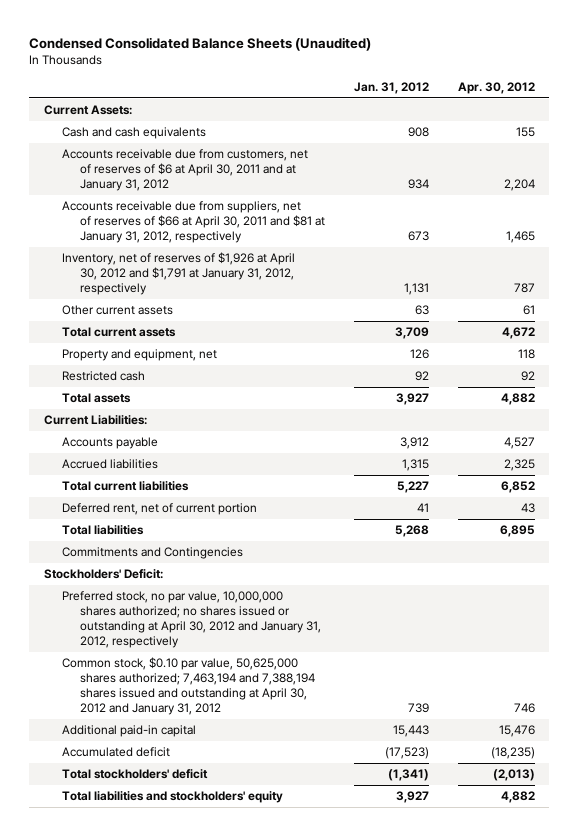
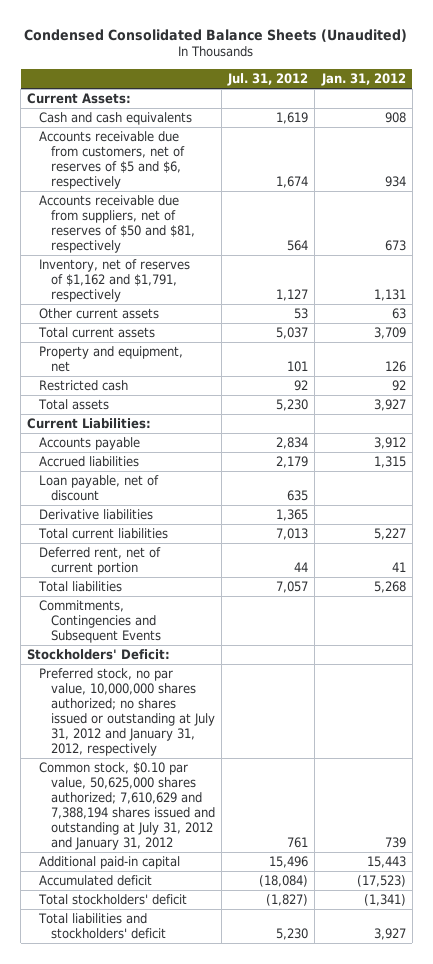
- | Jan. 31, 2012 | Apr. 30, 2012
+ | Jul. 31, 2012 | Jan. 31, 2012
- Accounts receivable due from customers, net of reserves of $6 at April 30, 2011 and at January 31, 2012 | 934 | 2,204
- Accounts receivable due from suppliers, net of reserves of $66 at April 30, 2011 and $81 at January 31, 2012, respectively | 673 | 1,465
- Inventory, net of reserves of $1,926 at April 30, 2012 and $1,791 at January 31, 2012, respectively | 1,131 | 787
+ Accounts receivable due from customers, net of reserves of $5 and $6, respectively | 1,674 | 934
+ Accounts receivable due from suppliers, net of reserves of $50 and $81, respectively | 564 | 673
+ Inventory, net of reserves of $1,162 and $1,791, respectively | 1,127 | 1,131
+ Loan payable, net of discount | 635 |
+ Derivative liabilities | 1,365 |
- Commitments and Contingencies
+ Commitments, Contingencies and Subsequent Events
- Preferred stock, no par value, 10,000,000 shares authorized; no shares issued or outstanding at April 30, 2012 and January 31, 2012, respectively
- Common stock, $0.10 par value, 50,625,000 shares authorized; 7,463,194 and 7,388,194 shares issued and outstanding at April 30, 2012 and January 31, 2012 | 739 | 746
+ Preferred stock, no par value, 10,000,000 shares authorized; no shares issued or outstanding at July 31, 2012 and January 31, 2012, respectively
+ Common stock, $0.10 par value, 50,625,000 shares authorized; 7,610,629 and 7,388,194 shares issued and outstanding at July 31, 2012 and January 31, 2012 | 761 | 739
- Total liabilities and stockholders' equity | 3,927 | 4,882
+ Total liabilities and stockholders' deficit | 5,230 | 3,927

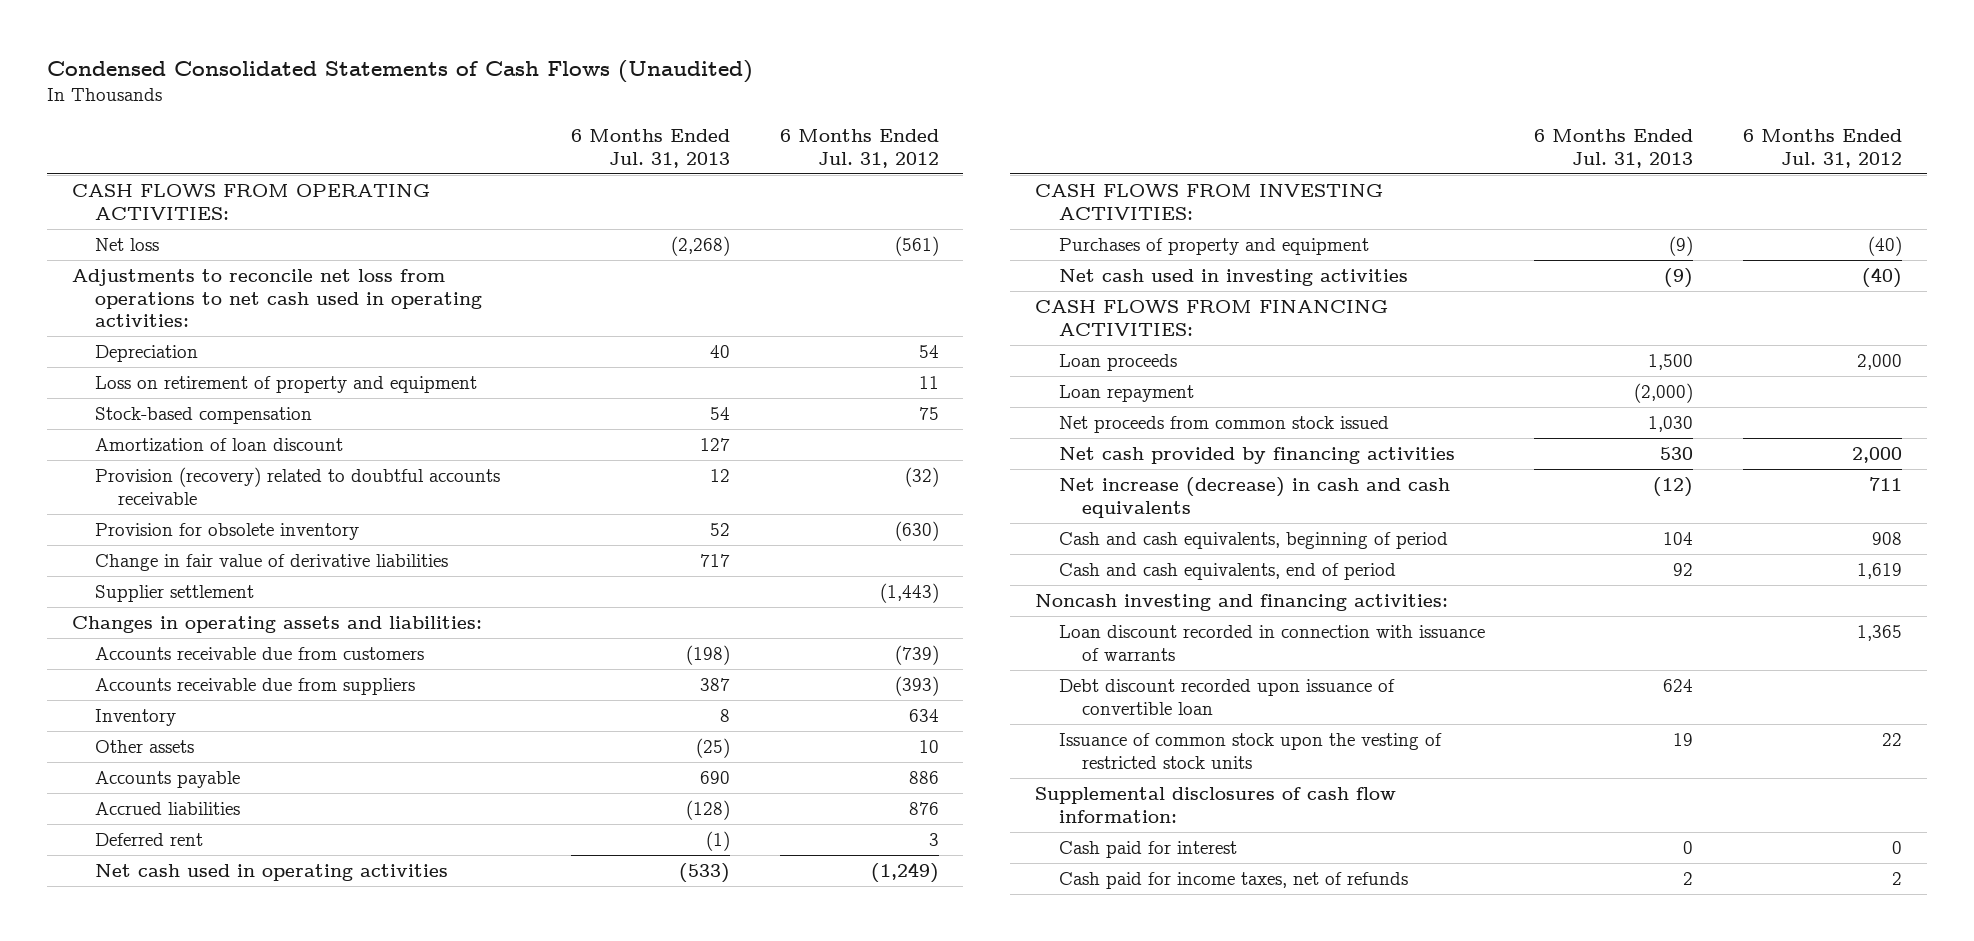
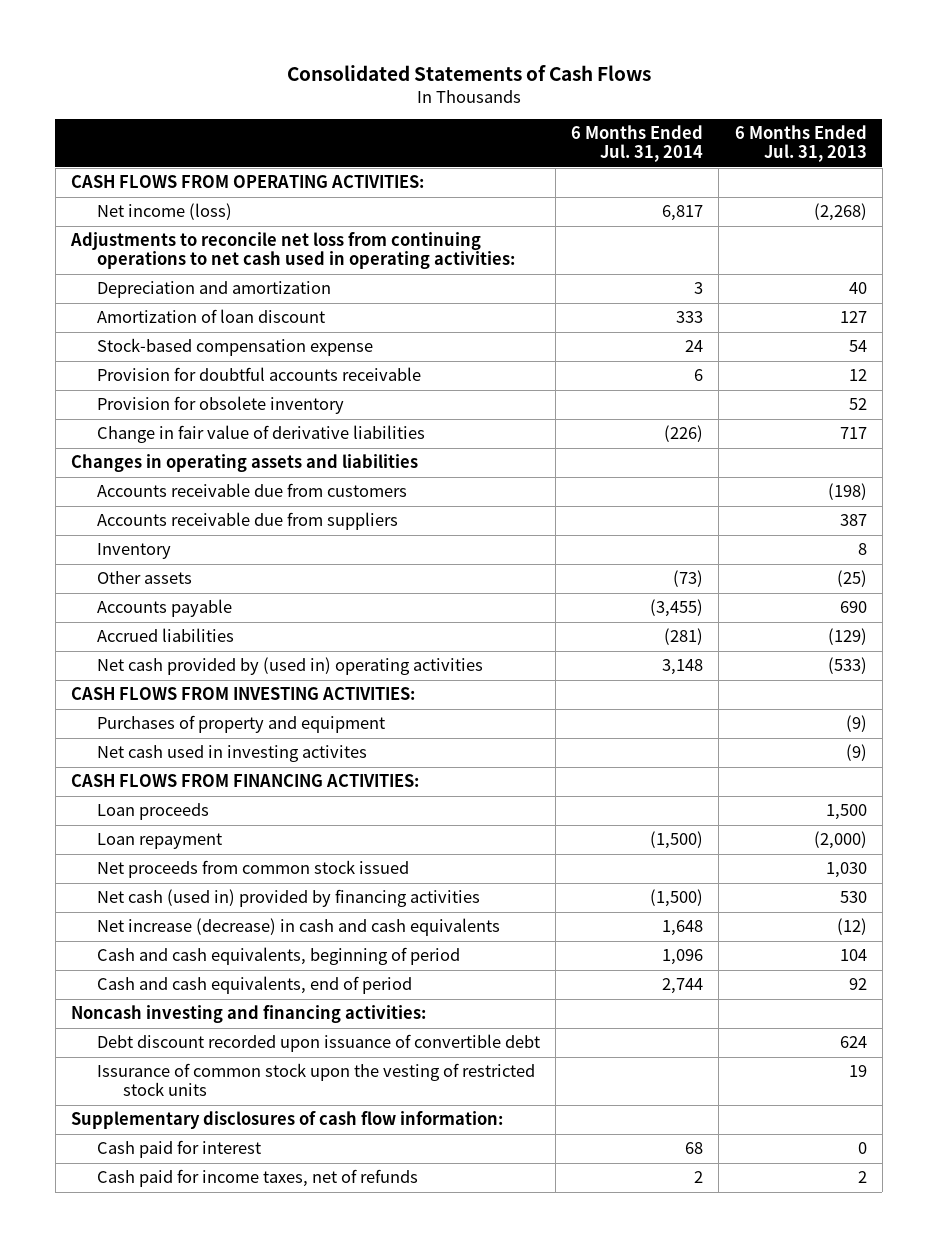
- Condensed Consolidated Statements of Cash Flows (Unaudited)
+ Consolidated Statements of Cash Flows
- | 6 Months Ended Jul. 31, 2013 | 6 Months Ended Jul. 31, 2012
+ | 6 Months Ended Jul. 31, 2014 | 6 Months Ended Jul. 31, 2013
- Net loss | (2,268) | (561)
- Adjustments to reconcile net loss from operations to net cash used in operating activities:
- Depreciation | 40 | 54
- Loss on retirement of property and equipment | | 11
- Stock-based compensation | 54 | 75
+ Net income (loss) | 6,817 | (2,268)
+ Adjustments to reconcile net loss from continuing operations to net cash used in operating activities:
+ Depreciation and amortization | 3 | 40
- Provision (recovery) related to doubtful accounts receivable | 12 | (32)
+ Stock-based compensation expense | 24 | 54
+ Provision for doubtful accounts receivable | 6 | 12
- Supplier settlement | | (1,443)
- Changes in operating assets and liabilities:
+ Changes in operating assets and liabilities
- Accrued liabilities | (128) | 876
- Deferred rent | (1) | 3
- Net cash used in operating activities | (533) | (1,249)
+ Accrued liabilities | (281) | (129)
+ Net cash provided by (used in) operating activities | 3,148 | (533)
- Net cash used in investing activities | (9) | (40)
+ Net cash used in investing activites | | (9)
- Net cash provided by financing activities | 530 | 2,000
+ Net cash (used in) provided by financing activities | (1,500) | 530
- Loan discount recorded in connection with issuance of warrants | | 1,365
- Debt discount recorded upon issuance of convertible loan | 624 |
- Issuance of common stock upon the vesting of restricted stock units | 19 | 22
- Supplemental disclosures of cash flow information:
+ Debt discount recorded upon issuance of convertible debt | | 624
+ Issurance of common stock upon the vesting of restricted stock units | | 19
+ Supplementary disclosures of cash flow information:

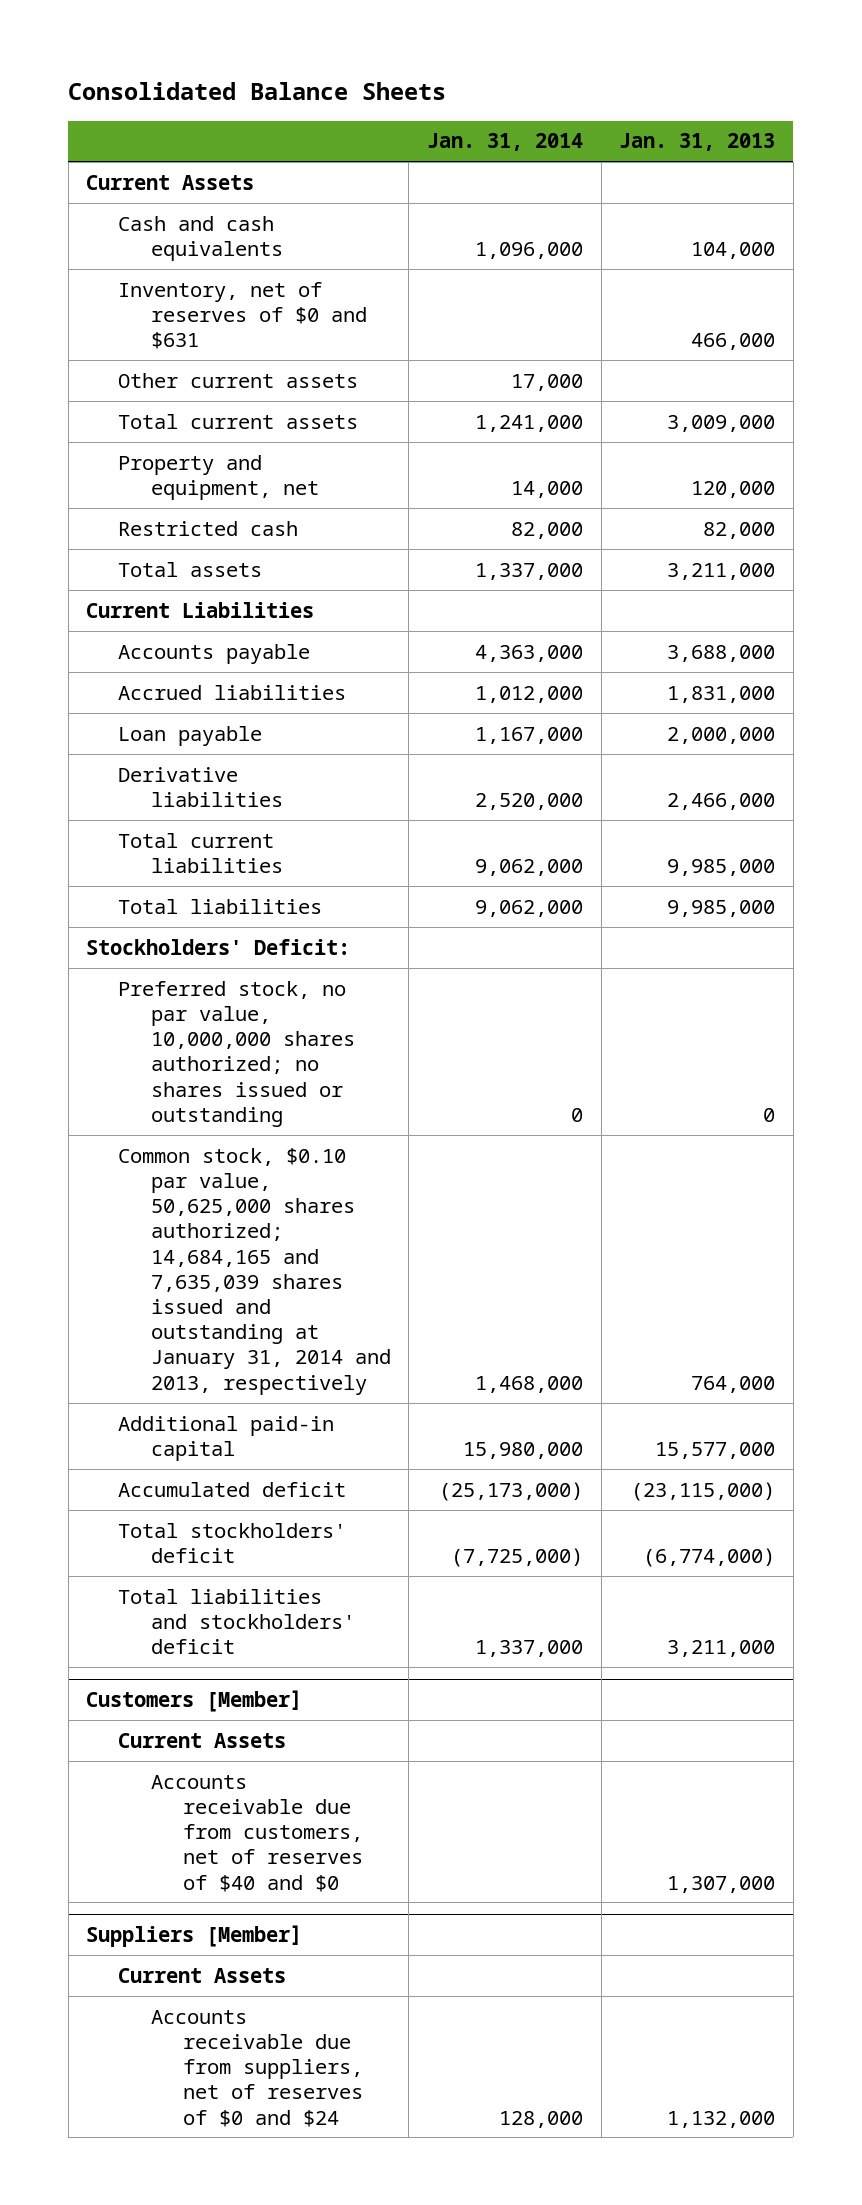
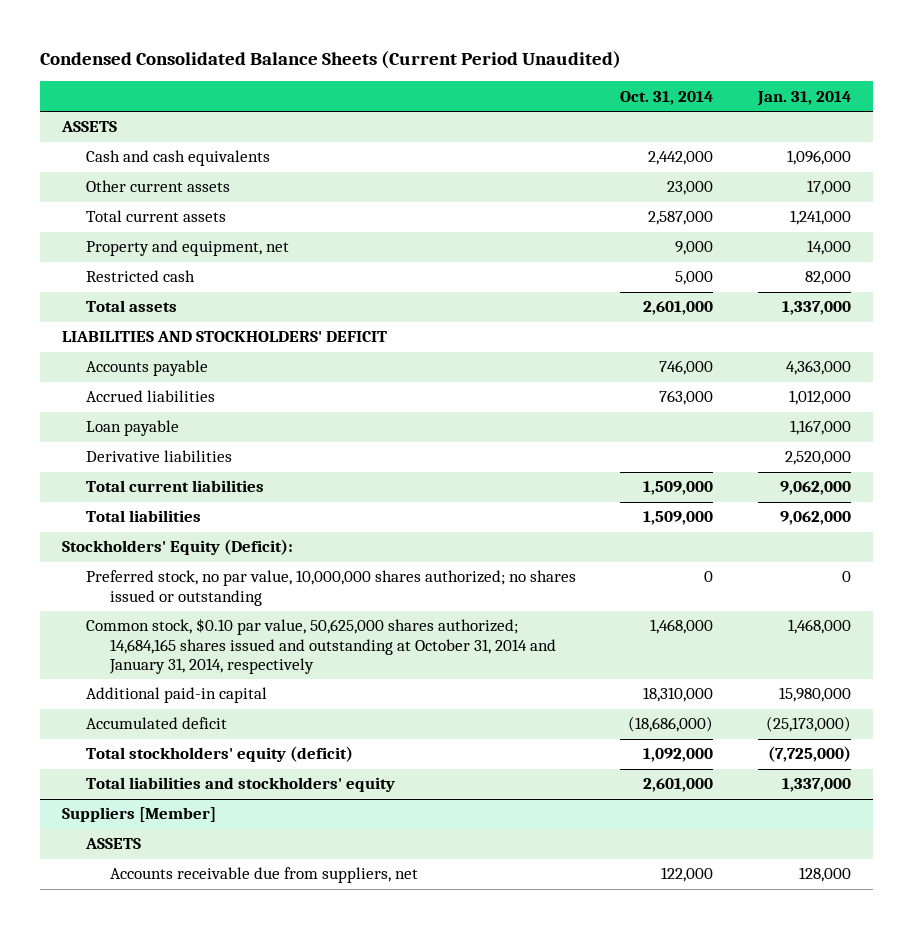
- Consolidated Balance Sheets
+ Condensed Consolidated Balance Sheets (Current Period Unaudited)
- | Jan. 31, 2014 | Jan. 31, 2013
+ | Oct. 31, 2014 | Jan. 31, 2014
- Current Assets
+ ASSETS
- Inventory, net of reserves of $0 and $631 | | 466,000
- Current Liabilities
+ LIABILITIES AND STOCKHOLDERS' DEFICIT
- Stockholders' Deficit:
+ Stockholders' Equity (Deficit):
- Common stock, $0.10 par value, 50,625,000 shares authorized; 14,684,165 and 7,635,039 shares issued and outstanding at January 31, 2014 and 2013, respectively | 1,468,000 | 764,000
+ Common stock, $0.10 par value, 50,625,000 shares authorized; 14,684,165 shares issued and outstanding at October 31, 2014 and January 31, 2014, respectively | 1,468,000 | 1,468,000
- Total stockholders' deficit | (7,725,000) | (6,774,000)
- Total liabilities and stockholders' deficit | 1,337,000 | 3,211,000
- Customers [Member]
- Current Assets
- Accounts receivable due from customers, net of reserves of $40 and $0 | | 1,307,000
+ Total stockholders' equity (deficit) | 1,092,000 | (7,725,000)
+ Total liabilities and stockholders' equity | 2,601,000 | 1,337,000
@ Suppliers [Member]
- Current Assets
- Accounts receivable due from suppliers, net of reserves of $0 and $24 | 128,000 | 1,132,000
+ ASSETS
+ Accounts receivable due from suppliers, net | 122,000 | 128,000

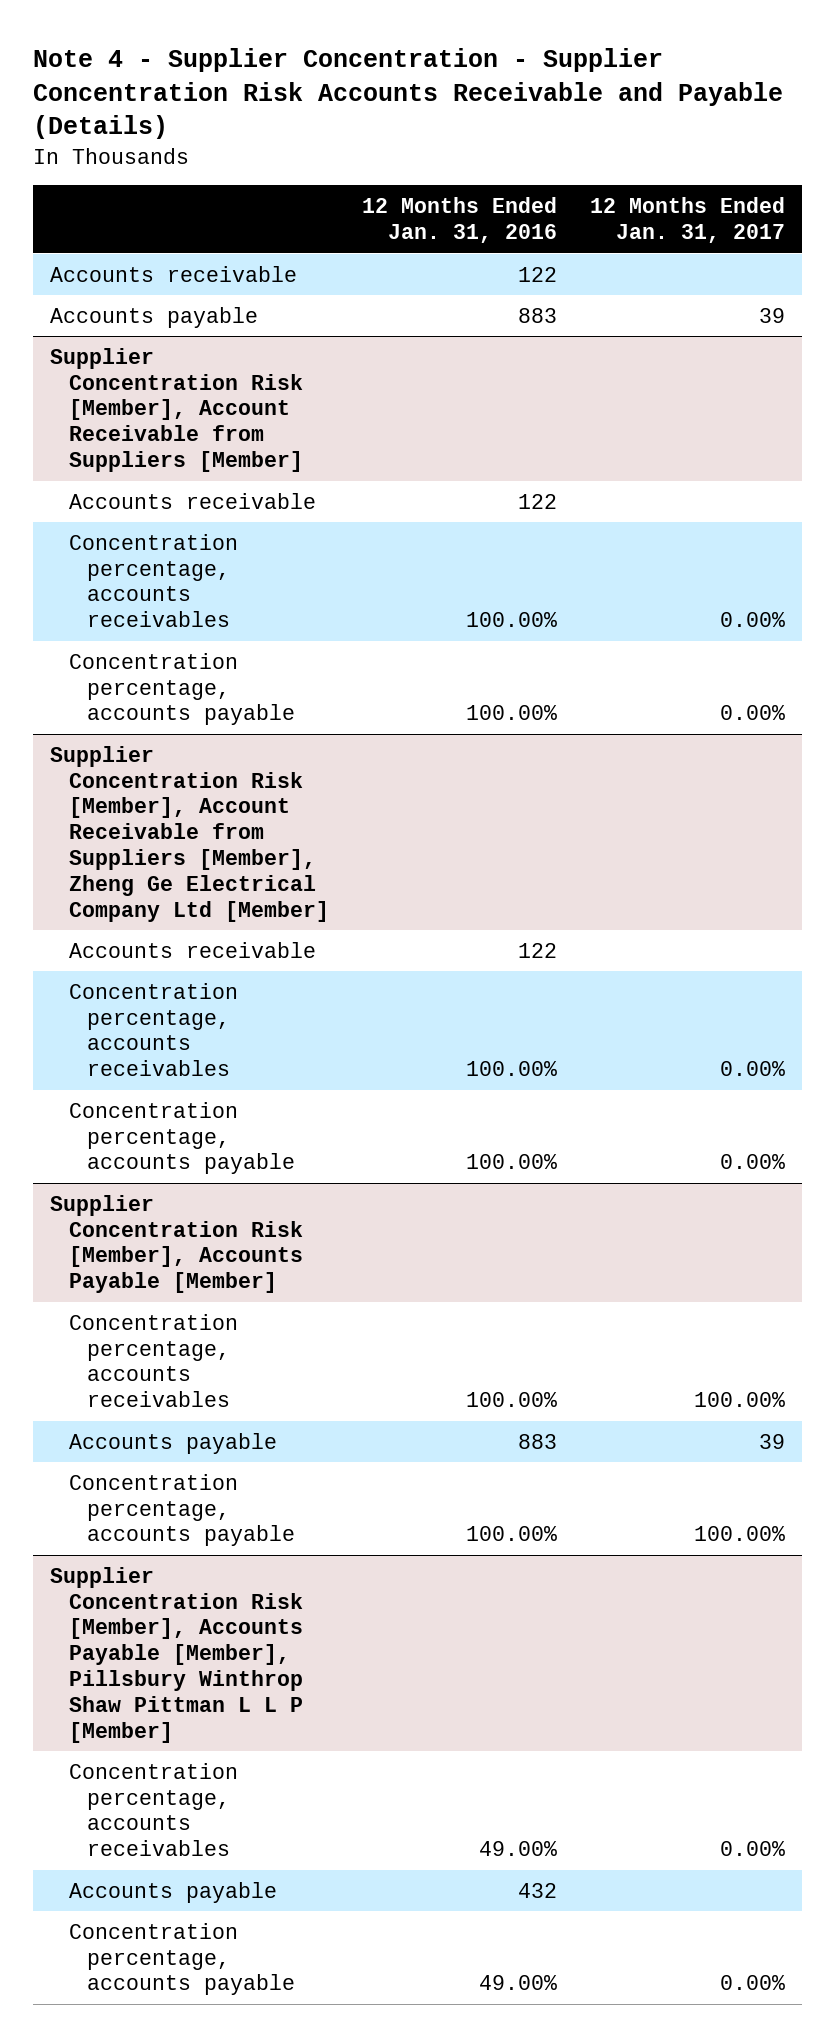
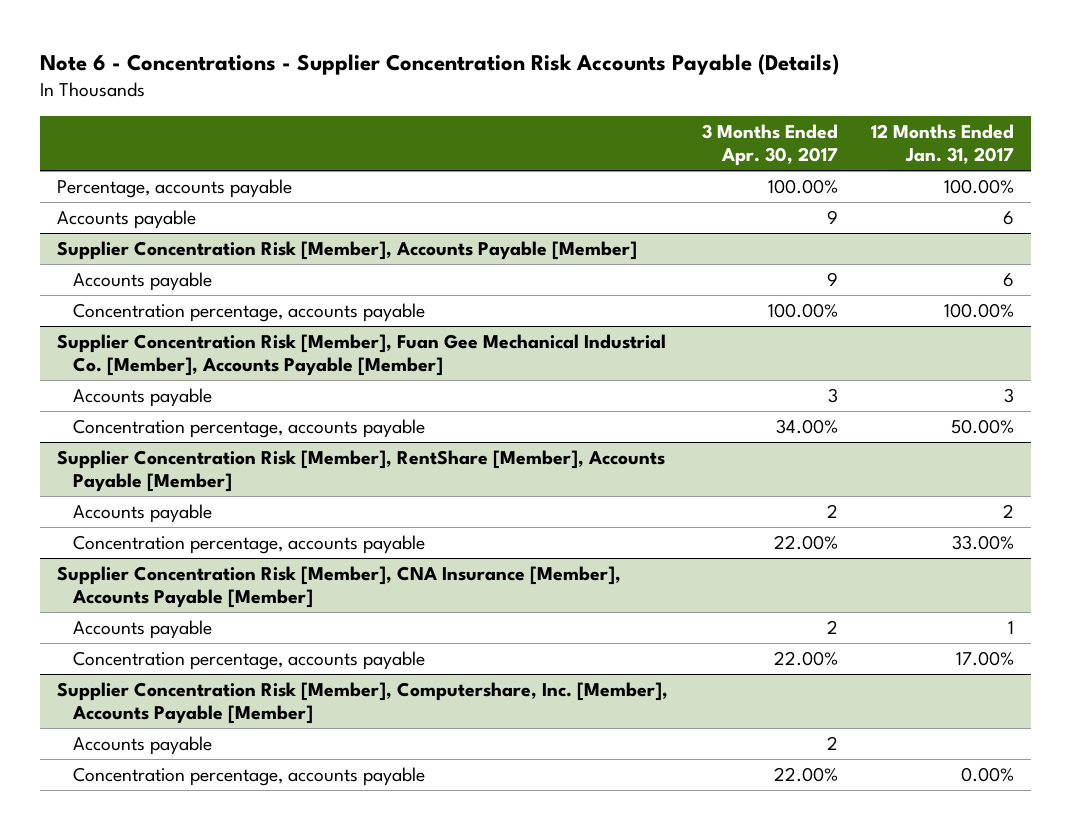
- Note 4 - Supplier Concentration - Supplier Concentration Risk Accounts Receivable and Payable (Details)
+ Note 6 - Concentrations - Supplier Concentration Risk Accounts Payable (Details)
- | 12 Months Ended Jan. 31, 2016 | 12 Months Ended Jan. 31, 2017
+ | 3 Months Ended Apr. 30, 2017 | 12 Months Ended Jan. 31, 2017
- Accounts receivable | 122 |
- Accounts payable | 883 | 39
- Supplier Concentration Risk [Member], Account Receivable from Suppliers [Member]
- Accounts receivable | 122 |
- Concentration percentage, accounts receivables | 100.00% | 0.00%
- Concentration percentage, accounts payable | 100.00% | 0.00%
- Supplier Concentration Risk [Member], Account Receivable from Suppliers [Member], Zheng Ge Electrical Company Ltd [Member]
- Accounts receivable | 122 |
- Concentration percentage, accounts receivables | 100.00% | 0.00%
- Concentration percentage, accounts payable | 100.00% | 0.00%
+ Percentage, accounts payable | 100.00% | 100.00%
+ Accounts payable | 9 | 6
@ Supplier Concentration Risk [Member], Accounts Payable [Member]
- Concentration percentage, accounts receivables | 100.00% | 100.00%
- Accounts payable | 883 | 39
+ Accounts payable | 9 | 6
- Supplier Concentration Risk [Member], Accounts Payable [Member], Pillsbury Winthrop Shaw Pittman L L P [Member]
- Concentration percentage, accounts receivables | 49.00% | 0.00%
+ Supplier Concentration Risk [Member], Fuan Gee Mechanical Industrial Co. [Member], Accounts Payable [Member]
+ Accounts payable | 3 | 3
+ Concentration percentage, accounts payable | 34.00% | 50.00%
+ Supplier Concentration Risk [Member], RentShare [Member], Accounts Payable [Member]
+ Accounts payable | 2 | 2
+ Concentration percentage, accounts payable | 22.00% | 33.00%
+ Supplier Concentration Risk [Member], CNA Insurance [Member], Accounts Payable [Member]
+ Accounts payable | 2 | 1
+ Concentration percentage, accounts payable | 22.00% | 17.00%
+ Supplier Concentration Risk [Member], Computershare, Inc. [Member], Accounts Payable [Member]

